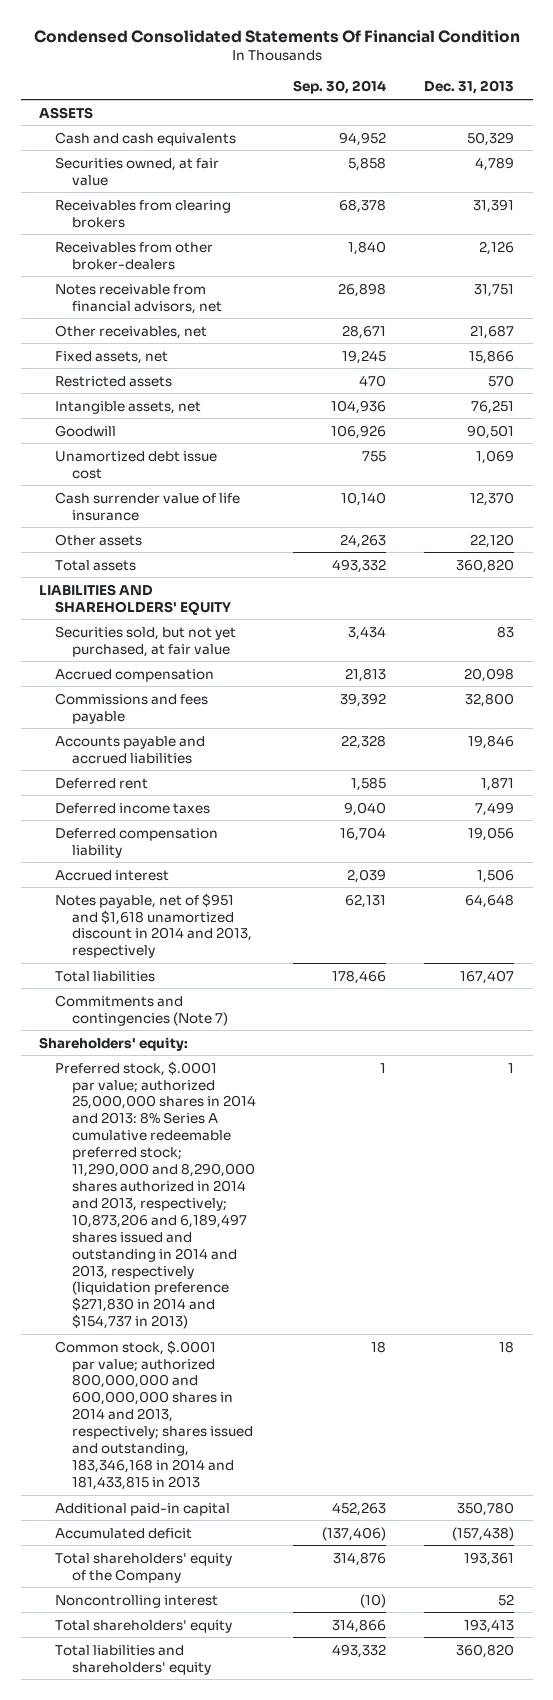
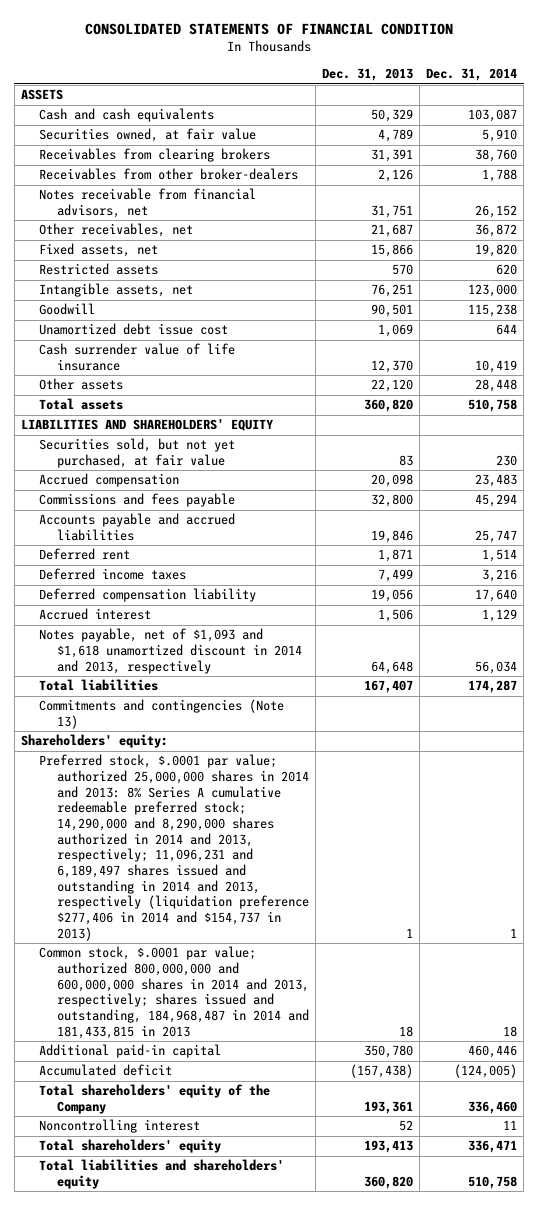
- Condensed Consolidated Statements Of Financial Condition
+ CONSOLIDATED STATEMENTS OF FINANCIAL CONDITION
- | Sep. 30, 2014 | Dec. 31, 2013
+ | Dec. 31, 2013 | Dec. 31, 2014
- Notes payable, net of $951 and $1,618 unamortized discount in 2014 and 2013, respectively | 62,131 | 64,648
+ Notes payable, net of $1,093 and $1,618 unamortized discount in 2014 and 2013, respectively | 64,648 | 56,034
- Commitments and contingencies (Note 7)
+ Commitments and contingencies (Note 13)
- Preferred stock, $.0001 par value; authorized 25,000,000 shares in 2014 and 2013: 8% Series A cumulative redeemable preferred stock; 11,290,000 and 8,290,000 shares authorized in 2014 and 2013, respectively; 10,873,206 and 6,189,497 shares issued and outstanding in 2014 and 2013, respectively (liquidation preference $271,830 in 2014 and $154,737 in 2013) | 1 | 1
- Common stock, $.0001 par value; authorized 800,000,000 and 600,000,000 shares in 2014 and 2013, respectively; shares issued and outstanding, 183,346,168 in 2014 and 181,433,815 in 2013 | 18 | 18
+ Preferred stock, $.0001 par value; authorized 25,000,000 shares in 2014 and 2013: 8% Series A cumulative redeemable preferred stock; 14,290,000 and 8,290,000 shares authorized in 2014 and 2013, respectively; 11,096,231 and 6,189,497 shares issued and outstanding in 2014 and 2013, respectively (liquidation preference $277,406 in 2014 and $154,737 in 2013) | 1 | 1
+ Common stock, $.0001 par value; authorized 800,000,000 and 600,000,000 shares in 2014 and 2013, respectively; shares issued and outstanding, 184,968,487 in 2014 and 181,433,815 in 2013 | 18 | 18

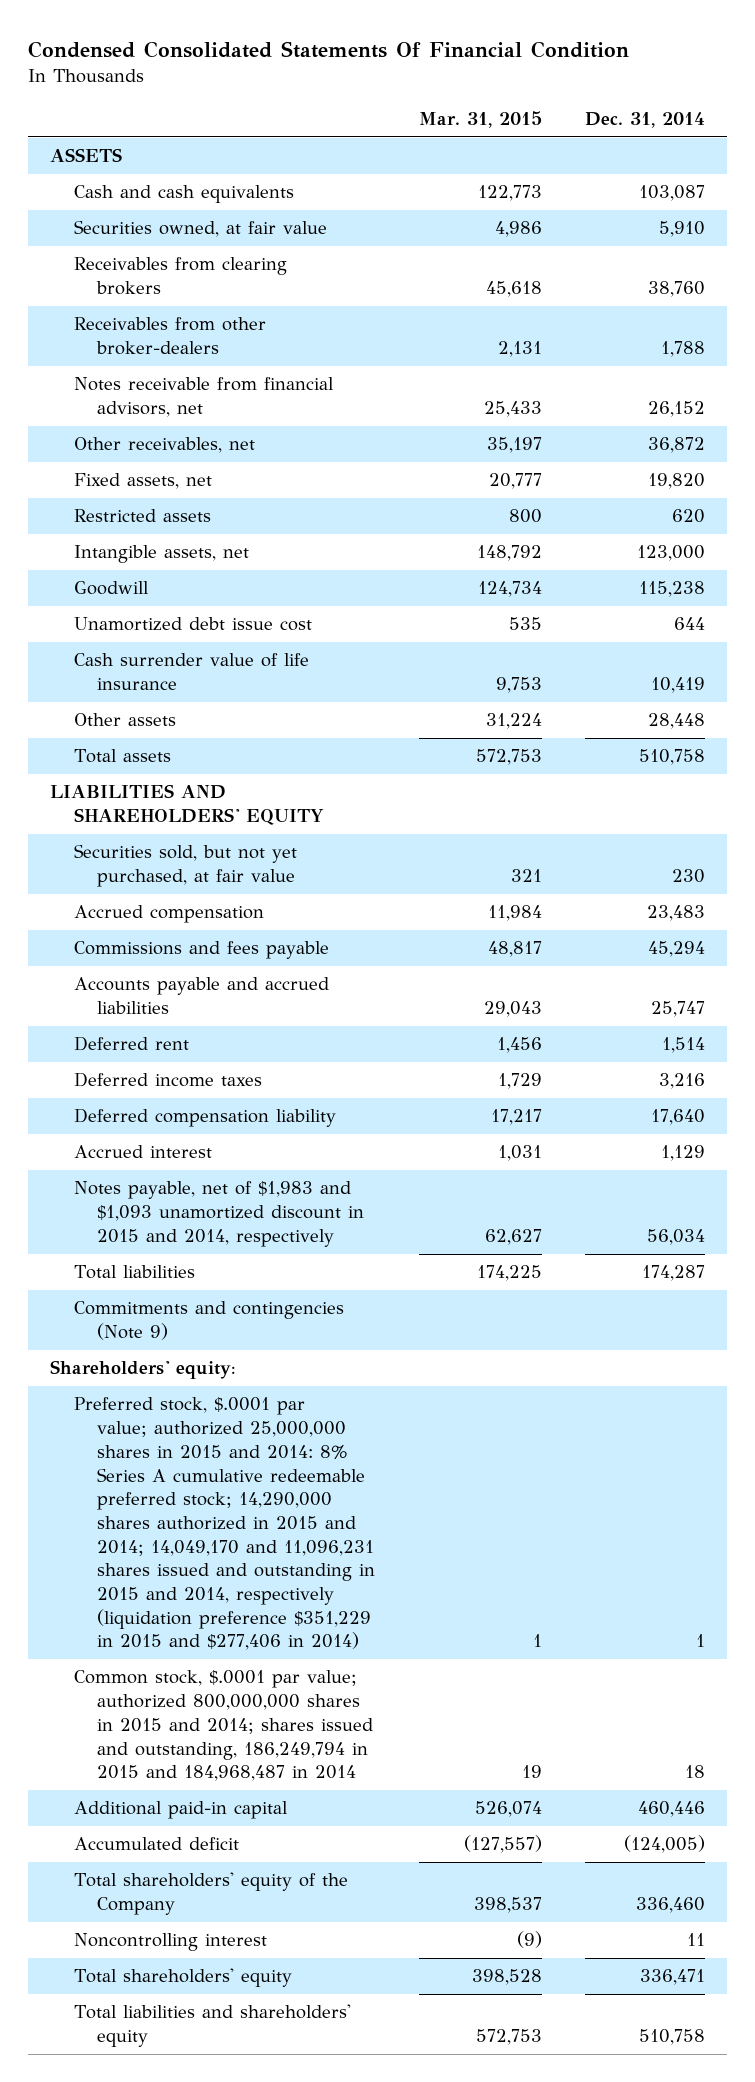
- CONSOLIDATED STATEMENTS OF FINANCIAL CONDITION
+ Condensed Consolidated Statements Of Financial Condition
- | Dec. 31, 2013 | Dec. 31, 2014
+ | Mar. 31, 2015 | Dec. 31, 2014
- Notes payable, net of $1,093 and $1,618 unamortized discount in 2014 and 2013, respectively | 64,648 | 56,034
+ Notes payable, net of $1,983 and $1,093 unamortized discount in 2015 and 2014, respectively | 62,627 | 56,034
- Commitments and contingencies (Note 13)
+ Commitments and contingencies (Note 9)
- Preferred stock, $.0001 par value; authorized 25,000,000 shares in 2014 and 2013: 8% Series A cumulative redeemable preferred stock; 14,290,000 and 8,290,000 shares authorized in 2014 and 2013, respectively; 11,096,231 and 6,189,497 shares issued and outstanding in 2014 and 2013, respectively (liquidation preference $277,406 in 2014 and $154,737 in 2013) | 1 | 1
- Common stock, $.0001 par value; authorized 800,000,000 and 600,000,000 shares in 2014 and 2013, respectively; shares issued and outstanding, 184,968,487 in 2014 and 181,433,815 in 2013 | 18 | 18
+ Preferred stock, $.0001 par value; authorized 25,000,000 shares in 2015 and 2014: 8% Series A cumulative redeemable preferred stock; 14,290,000 shares authorized in 2015 and 2014; 14,049,170 and 11,096,231 shares issued and outstanding in 2015 and 2014, respectively (liquidation preference $351,229 in 2015 and $277,406 in 2014) | 1 | 1
+ Common stock, $.0001 par value; authorized 800,000,000 shares in 2015 and 2014; shares issued and outstanding, 186,249,794 in 2015 and 184,968,487 in 2014 | 19 | 18

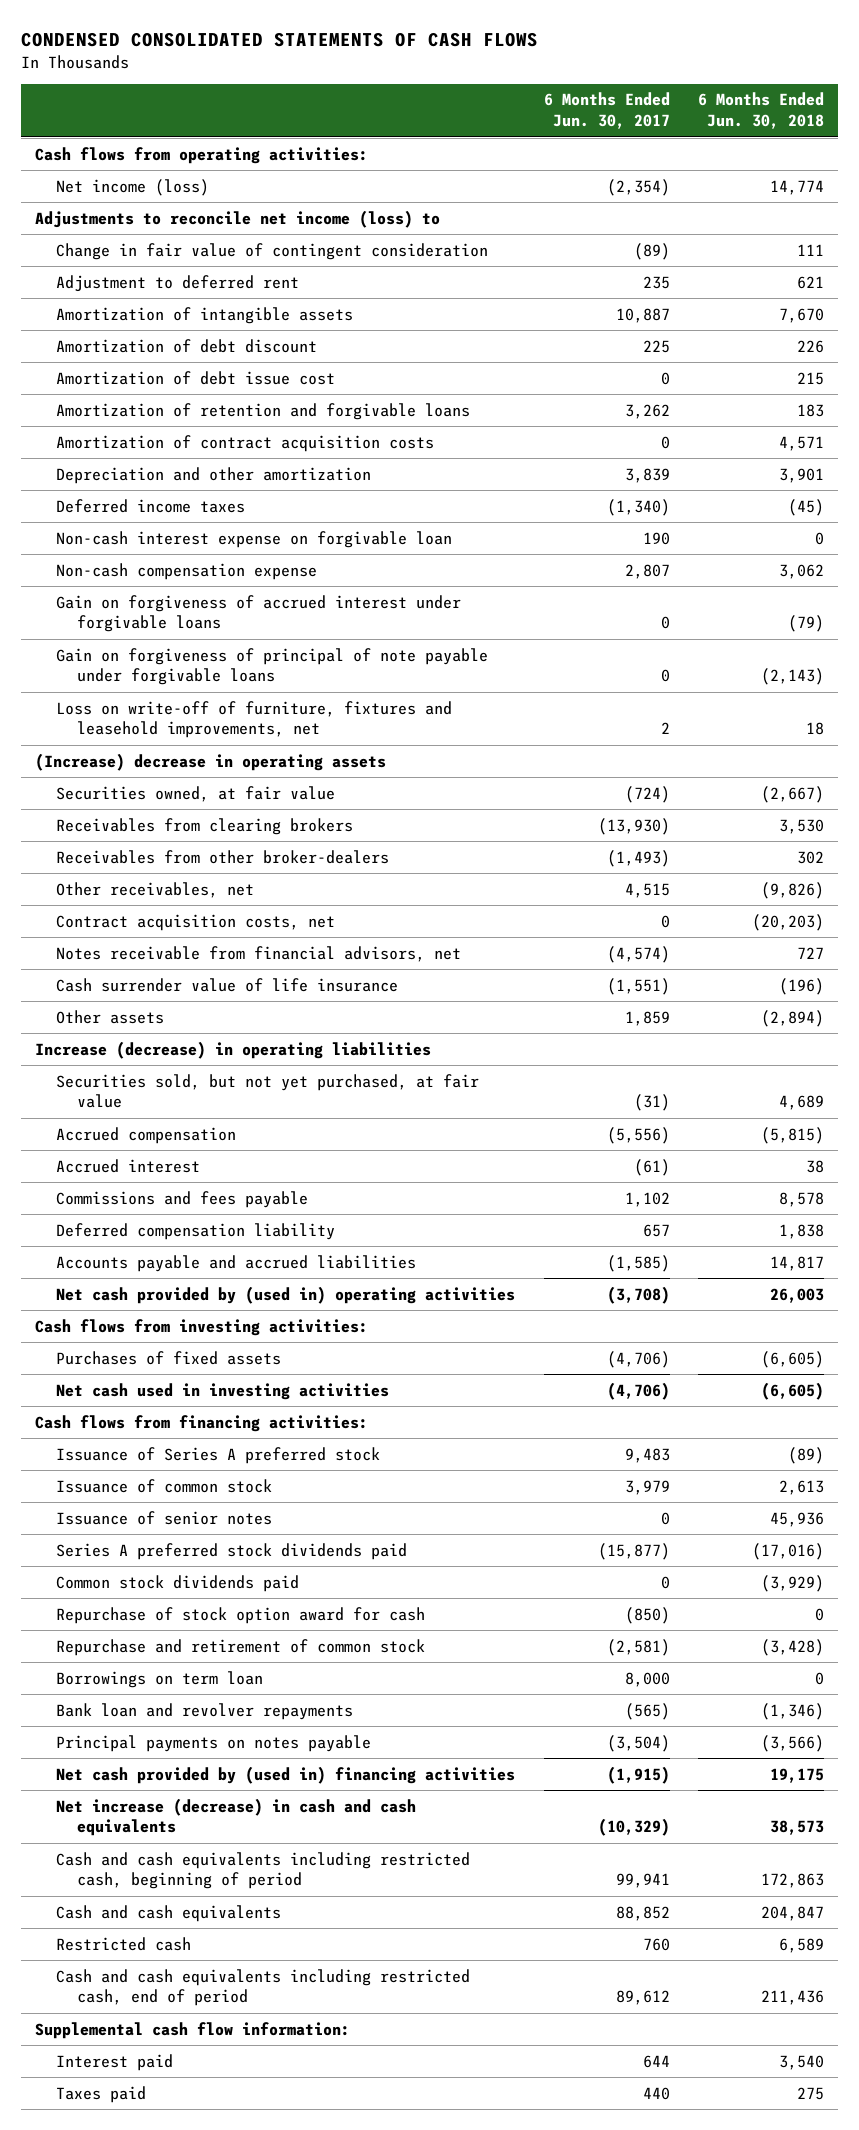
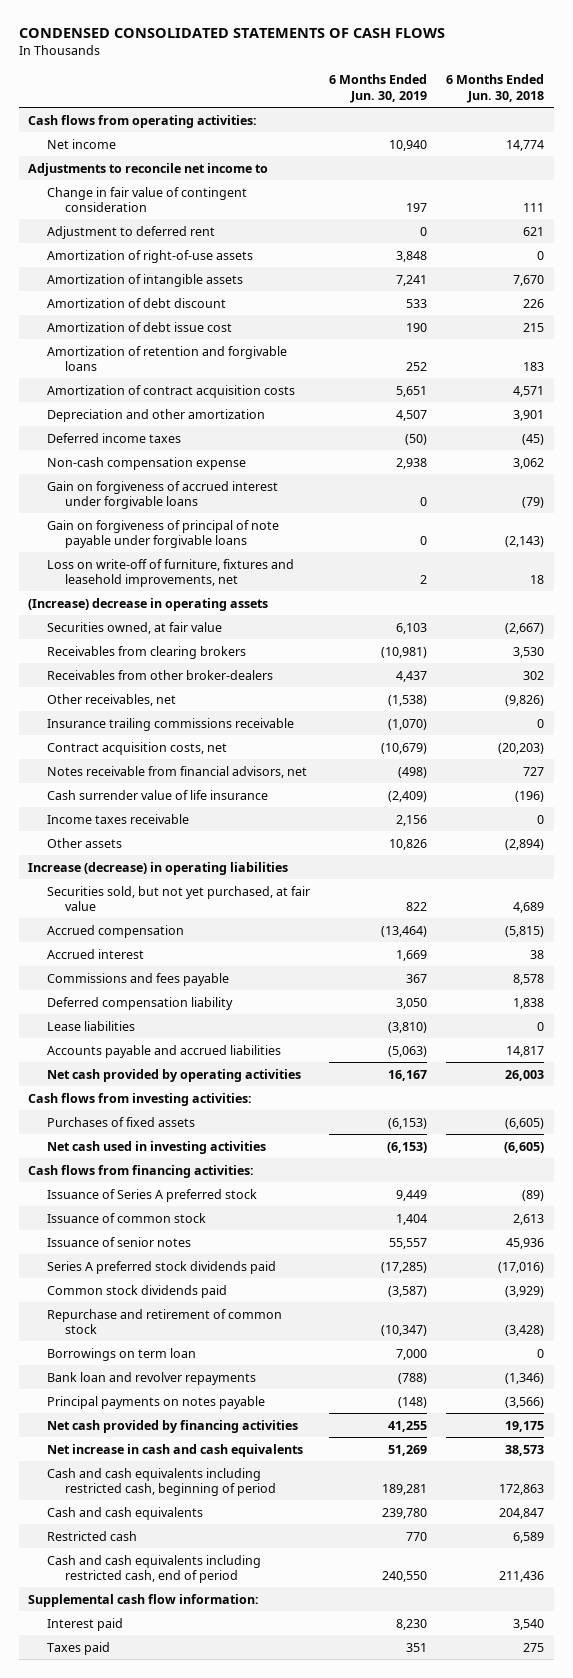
- | 6 Months Ended Jun. 30, 2017 | 6 Months Ended Jun. 30, 2018
+ | 6 Months Ended Jun. 30, 2019 | 6 Months Ended Jun. 30, 2018
- Net income (loss) | (2,354) | 14,774
- Adjustments to reconcile net income (loss) to
+ Net income | 10,940 | 14,774
+ Adjustments to reconcile net income to
+ Amortization of right-of-use assets | 3,848 | 0
- Non-cash interest expense on forgivable loan | 190 | 0
+ Insurance trailing commissions receivable | (1,070) | 0
+ Income taxes receivable | 2,156 | 0
+ Lease liabilities | (3,810) | 0
- Net cash provided by (used in) operating activities | (3,708) | 26,003
+ Net cash provided by operating activities | 16,167 | 26,003
- Repurchase of stock option award for cash | (850) | 0
- Net cash provided by (used in) financing activities | (1,915) | 19,175
- Net increase (decrease) in cash and cash equivalents | (10,329) | 38,573
+ Net cash provided by financing activities | 41,255 | 19,175
+ Net increase in cash and cash equivalents | 51,269 | 38,573

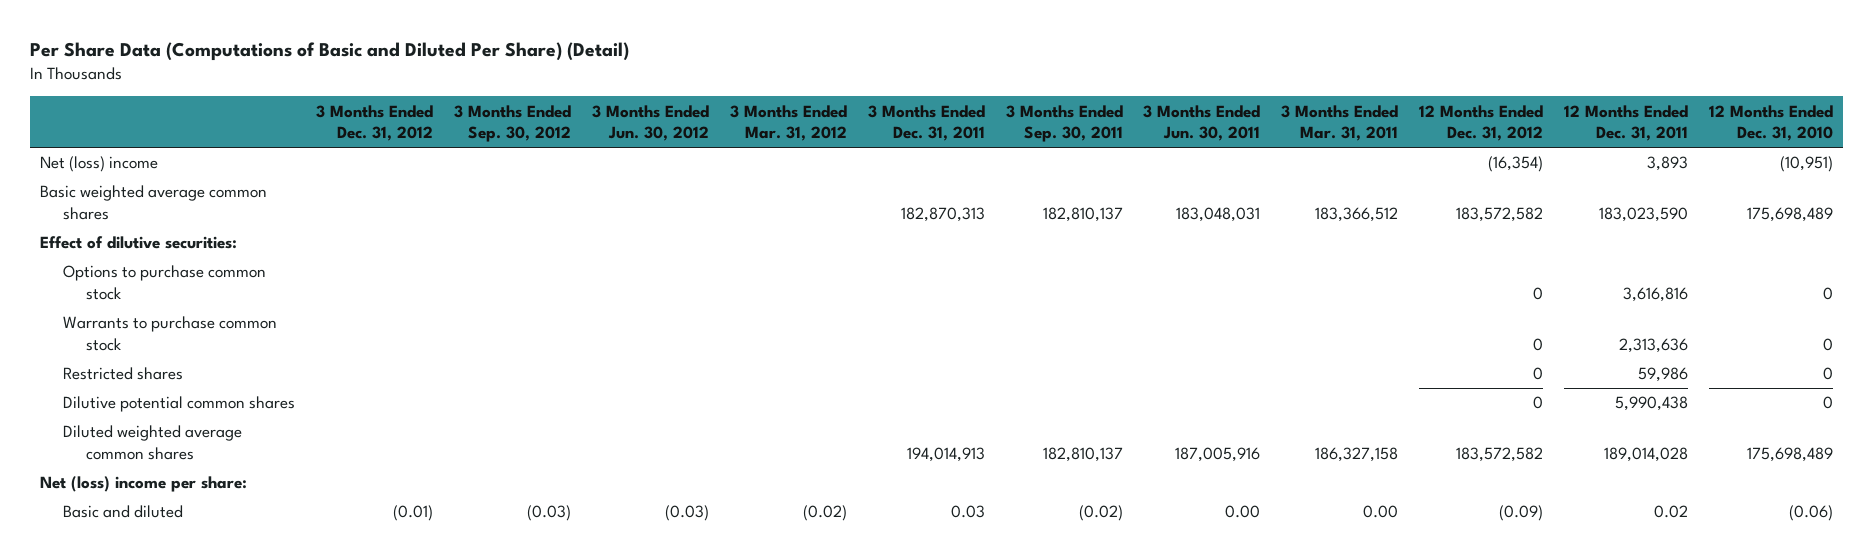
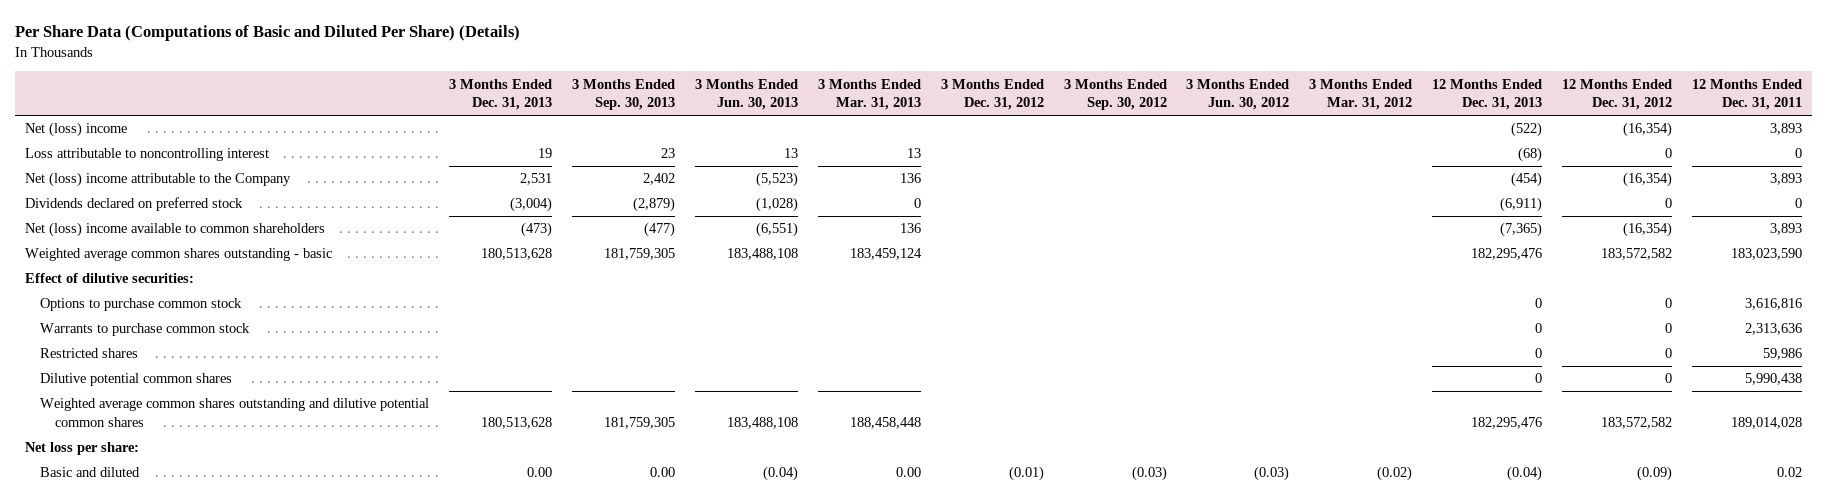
- Per Share Data (Computations of Basic and Diluted Per Share) (Detail)
+ Per Share Data (Computations of Basic and Diluted Per Share) (Details)
- | 3 Months Ended Dec. 31, 2012 | 3 Months Ended Sep. 30, 2012 | 3 Months Ended Jun. 30, 2012 | 3 Months Ended Mar. 31, 2012 | 3 Months Ended Dec. 31, 2011 | 3 Months Ended Sep. 30, 2011 | 3 Months Ended Jun. 30, 2011 | 3 Months Ended Mar. 31, 2011 | 12 Months Ended Dec. 31, 2012 | 12 Months Ended Dec. 31, 2011 | 12 Months Ended Dec. 31, 2010
+ | 3 Months Ended Dec. 31, 2013 | 3 Months Ended Sep. 30, 2013 | 3 Months Ended Jun. 30, 2013 | 3 Months Ended Mar. 31, 2013 | 3 Months Ended Dec. 31, 2012 | 3 Months Ended Sep. 30, 2012 | 3 Months Ended Jun. 30, 2012 | 3 Months Ended Mar. 31, 2012 | 12 Months Ended Dec. 31, 2013 | 12 Months Ended Dec. 31, 2012 | 12 Months Ended Dec. 31, 2011
- Basic weighted average common shares | | | | | 182,870,313 | 182,810,137 | 183,048,031 | 183,366,512 | 183,572,582 | 183,023,590 | 175,698,489
+ Loss attributable to noncontrolling interest | 19 | 23 | 13 | 13 | | | | | (68) | 0 | 0
+ Net (loss) income attributable to the Company | 2,531 | 2,402 | (5,523) | 136 | | | | | (454) | (16,354) | 3,893
+ Dividends declared on preferred stock | (3,004) | (2,879) | (1,028) | 0 | | | | | (6,911) | 0 | 0
+ Net (loss) income available to common shareholders | (473) | (477) | (6,551) | 136 | | | | | (7,365) | (16,354) | 3,893
+ Weighted average common shares outstanding - basic | 180,513,628 | 181,759,305 | 183,488,108 | 183,459,124 | | | | | 182,295,476 | 183,572,582 | 183,023,590
- Diluted weighted average common shares | | | | | 194,014,913 | 182,810,137 | 187,005,916 | 186,327,158 | 183,572,582 | 189,014,028 | 175,698,489
- Net (loss) income per share:
+ Weighted average common shares outstanding and dilutive potential common shares | 180,513,628 | 181,759,305 | 183,488,108 | 188,458,448 | | | | | 182,295,476 | 183,572,582 | 189,014,028
+ Net loss per share:

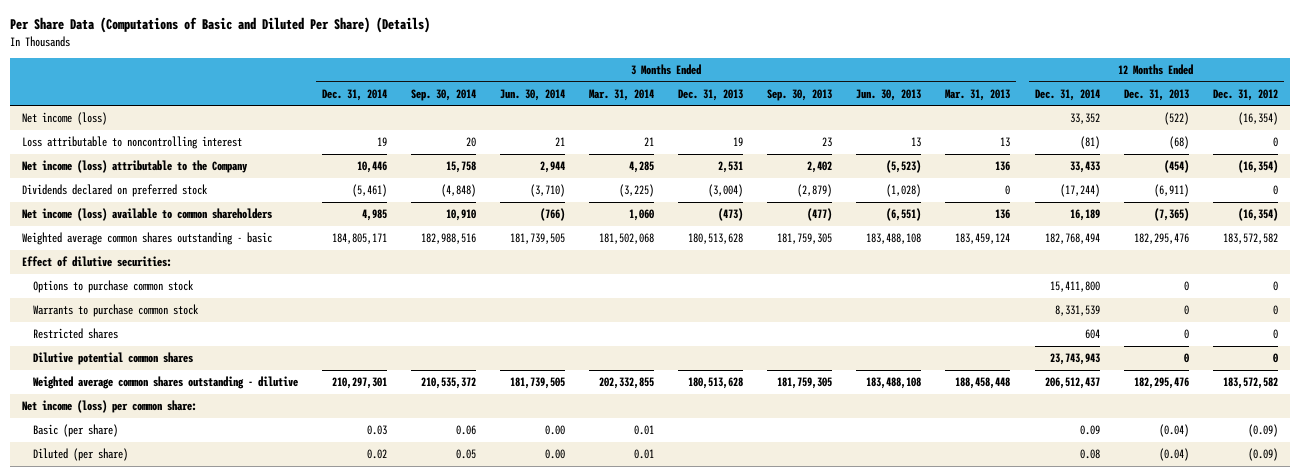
- | 3 Months Ended Dec. 31, 2013 | 3 Months Ended Sep. 30, 2013 | 3 Months Ended Jun. 30, 2013 | 3 Months Ended Mar. 31, 2013 | 3 Months Ended Dec. 31, 2012 | 3 Months Ended Sep. 30, 2012 | 3 Months Ended Jun. 30, 2012 | 3 Months Ended Mar. 31, 2012 | 12 Months Ended Dec. 31, 2013 | 12 Months Ended Dec. 31, 2012 | 12 Months Ended Dec. 31, 2011
+ | 3 Months Ended Dec. 31, 2014 | 3 Months Ended Sep. 30, 2014 | 3 Months Ended Jun. 30, 2014 | 3 Months Ended Mar. 31, 2014 | 3 Months Ended Dec. 31, 2013 | 3 Months Ended Sep. 30, 2013 | 3 Months Ended Jun. 30, 2013 | 3 Months Ended Mar. 31, 2013 | 12 Months Ended Dec. 31, 2014 | 12 Months Ended Dec. 31, 2013 | 12 Months Ended Dec. 31, 2012
- Net (loss) income | | | | | | | | | (522) | (16,354) | 3,893
+ Net income (loss) | | | | | | | | | 33,352 | (522) | (16,354)
- Net (loss) income attributable to the Company | 2,531 | 2,402 | (5,523) | 136 | | | | | (454) | (16,354) | 3,893
+ Net income (loss) attributable to the Company | 10,446 | 15,758 | 2,944 | 4,285 | 2,531 | 2,402 | (5,523) | 136 | 33,433 | (454) | (16,354)
- Net (loss) income available to common shareholders | (473) | (477) | (6,551) | 136 | | | | | (7,365) | (16,354) | 3,893
+ Net income (loss) available to common shareholders | 4,985 | 10,910 | (766) | 1,060 | (473) | (477) | (6,551) | 136 | 16,189 | (7,365) | (16,354)
- Weighted average common shares outstanding and dilutive potential common shares | 180,513,628 | 181,759,305 | 183,488,108 | 188,458,448 | | | | | 182,295,476 | 183,572,582 | 189,014,028
- Net loss per share:
- Basic and diluted | 0.00 | 0.00 | (0.04) | 0.00 | (0.01) | (0.03) | (0.03) | (0.02) | (0.04) | (0.09) | 0.02
+ Weighted average common shares outstanding - dilutive | 210,297,301 | 210,535,372 | 181,739,505 | 202,332,855 | 180,513,628 | 181,759,305 | 183,488,108 | 188,458,448 | 206,512,437 | 182,295,476 | 183,572,582
+ Net income (loss) per common share:
+ Basic (per share) | 0.03 | 0.06 | 0.00 | 0.01 | | | | | 0.09 | (0.04) | (0.09)
+ Diluted (per share) | 0.02 | 0.05 | 0.00 | 0.01 | | | | | 0.08 | (0.04) | (0.09)

